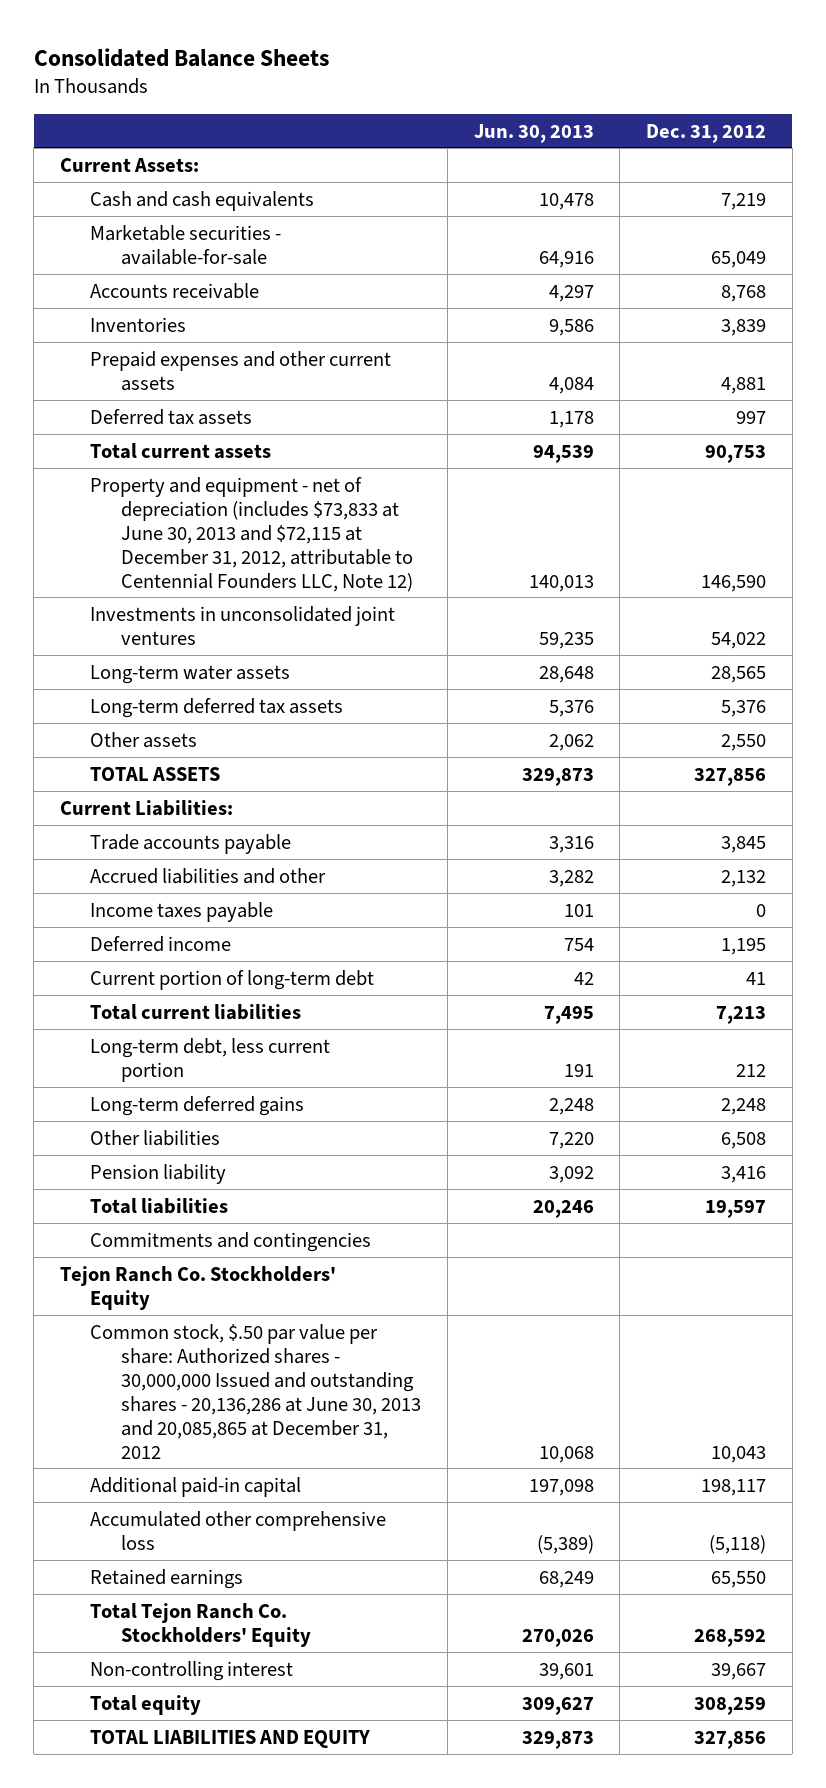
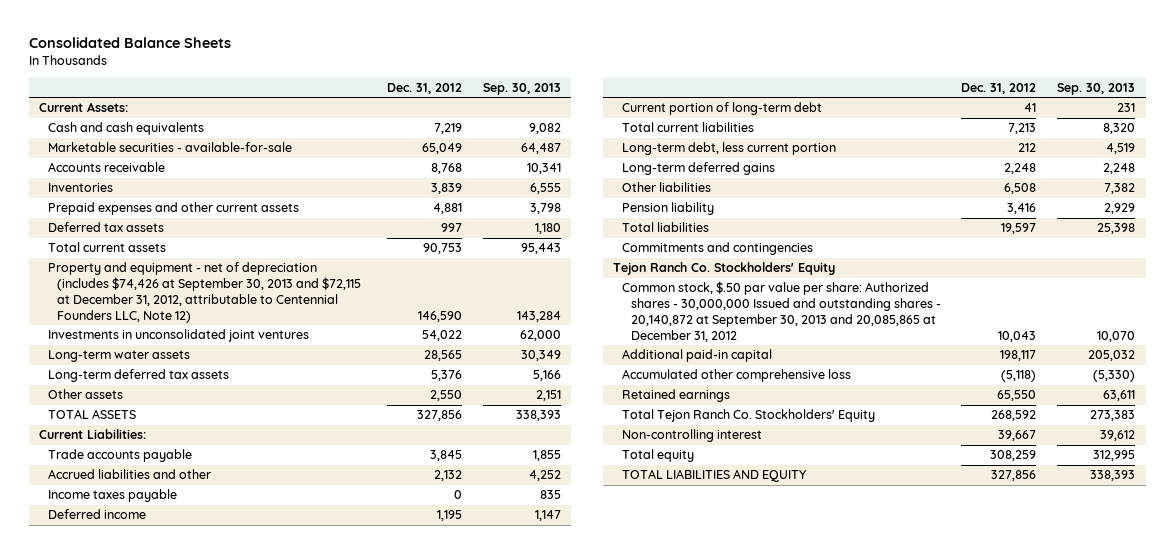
- | Jun. 30, 2013 | Dec. 31, 2012
+ | Dec. 31, 2012 | Sep. 30, 2013
- Property and equipment - net of depreciation (includes $73,833 at June 30, 2013 and $72,115 at December 31, 2012, attributable to Centennial Founders LLC, Note 12) | 140,013 | 146,590
+ Property and equipment - net of depreciation (includes $74,426 at September 30, 2013 and $72,115 at December 31, 2012, attributable to Centennial Founders LLC, Note 12) | 146,590 | 143,284
- Common stock, $.50 par value per share: Authorized shares - 30,000,000 Issued and outstanding shares - 20,136,286 at June 30, 2013 and 20,085,865 at December 31, 2012 | 10,068 | 10,043
+ Common stock, $.50 par value per share: Authorized shares - 30,000,000 Issued and outstanding shares - 20,140,872 at September 30, 2013 and 20,085,865 at December 31, 2012 | 10,043 | 10,070

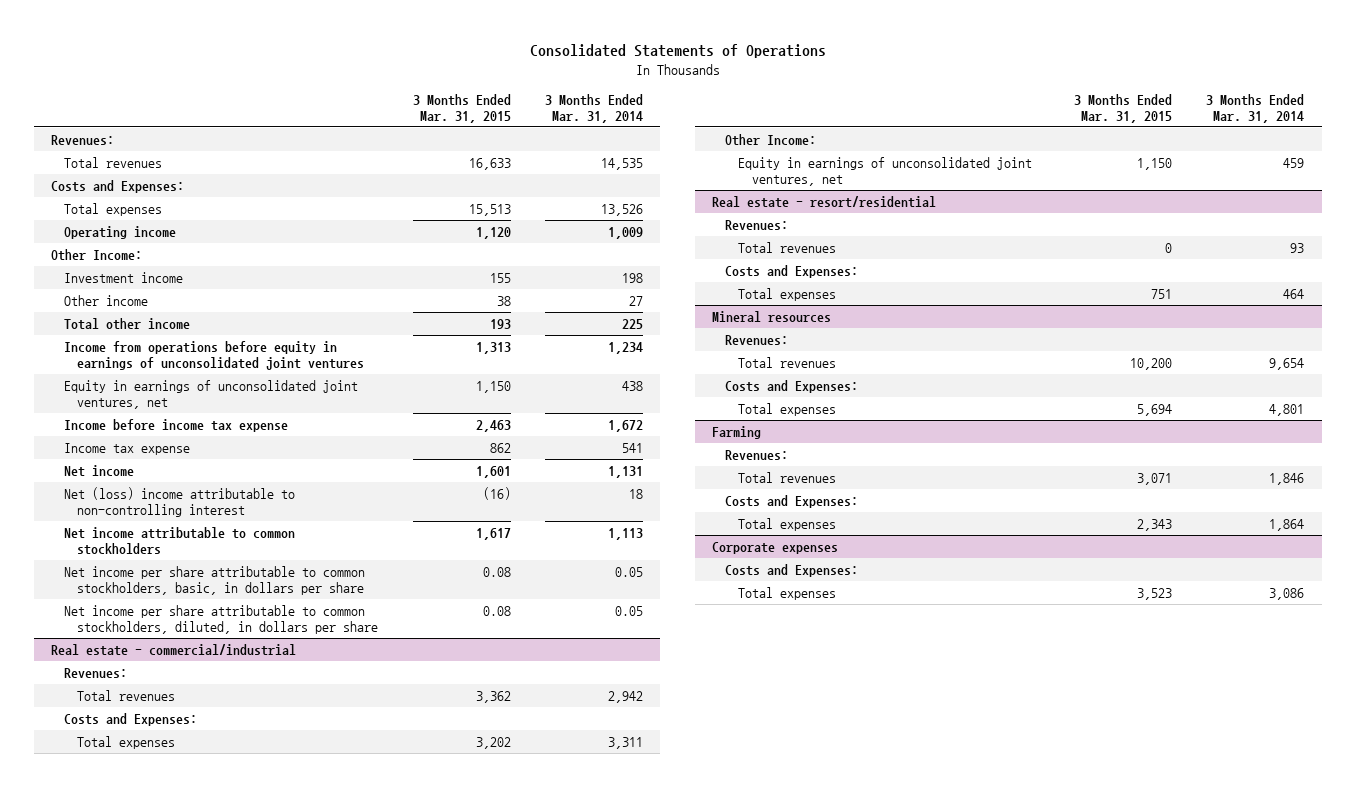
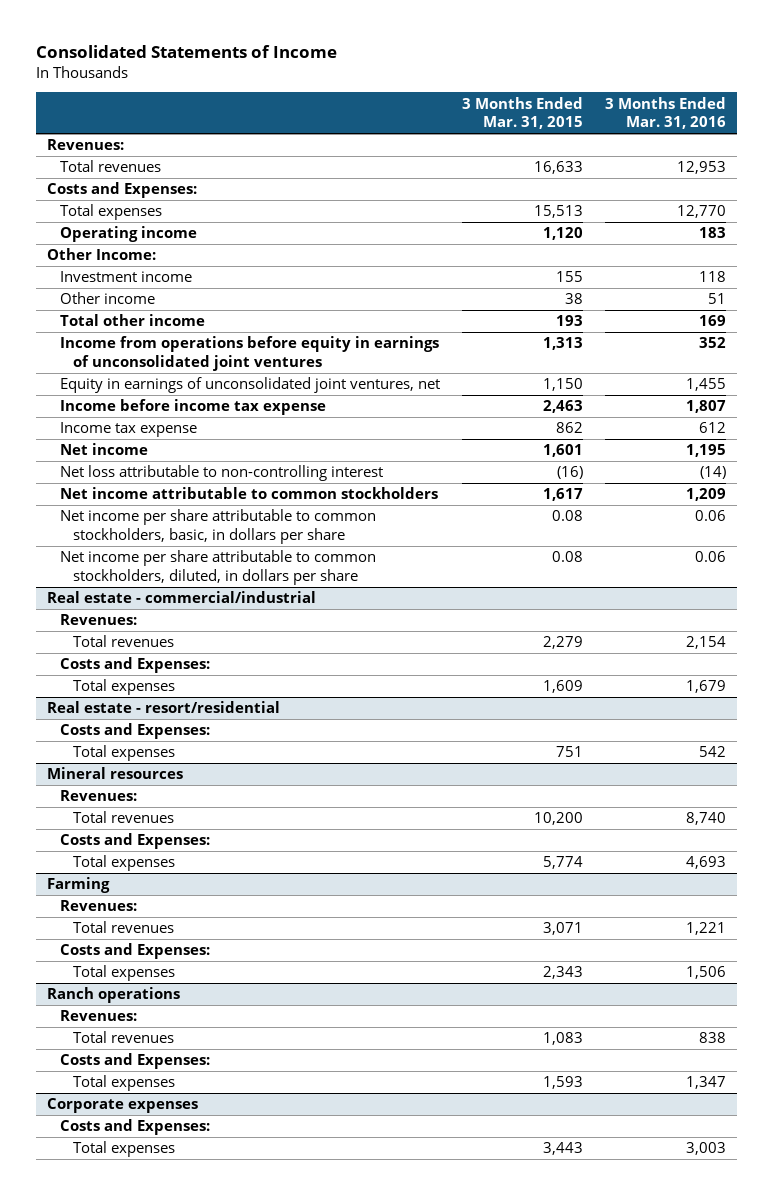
- Consolidated Statements of Operations
+ Consolidated Statements of Income
- | 3 Months Ended Mar. 31, 2015 | 3 Months Ended Mar. 31, 2014
+ | 3 Months Ended Mar. 31, 2015 | 3 Months Ended Mar. 31, 2016
- Net (loss) income attributable to non-controlling interest | (16) | 18
+ Net loss attributable to non-controlling interest | (16) | (14)
@ Real estate - commercial/industrial
- Total revenues | 3,362 | 2,942
+ Total revenues | 2,279 | 2,154
- Total expenses | 3,202 | 3,311
- Other Income:
- Equity in earnings of unconsolidated joint ventures, net | 1,150 | 459
+ Total expenses | 1,609 | 1,679
@ Real estate - resort/residential
- Revenues:
- Total revenues | 0 | 93
@ Mineral resources
- Total expenses | 5,694 | 4,801
+ Total expenses | 5,774 | 4,693
+ Ranch operations
+ Revenues:
+ Total revenues | 1,083 | 838
+ Costs and Expenses:
+ Total expenses | 1,593 | 1,347
@ Corporate expenses
- Total expenses | 3,523 | 3,086
+ Total expenses | 3,443 | 3,003

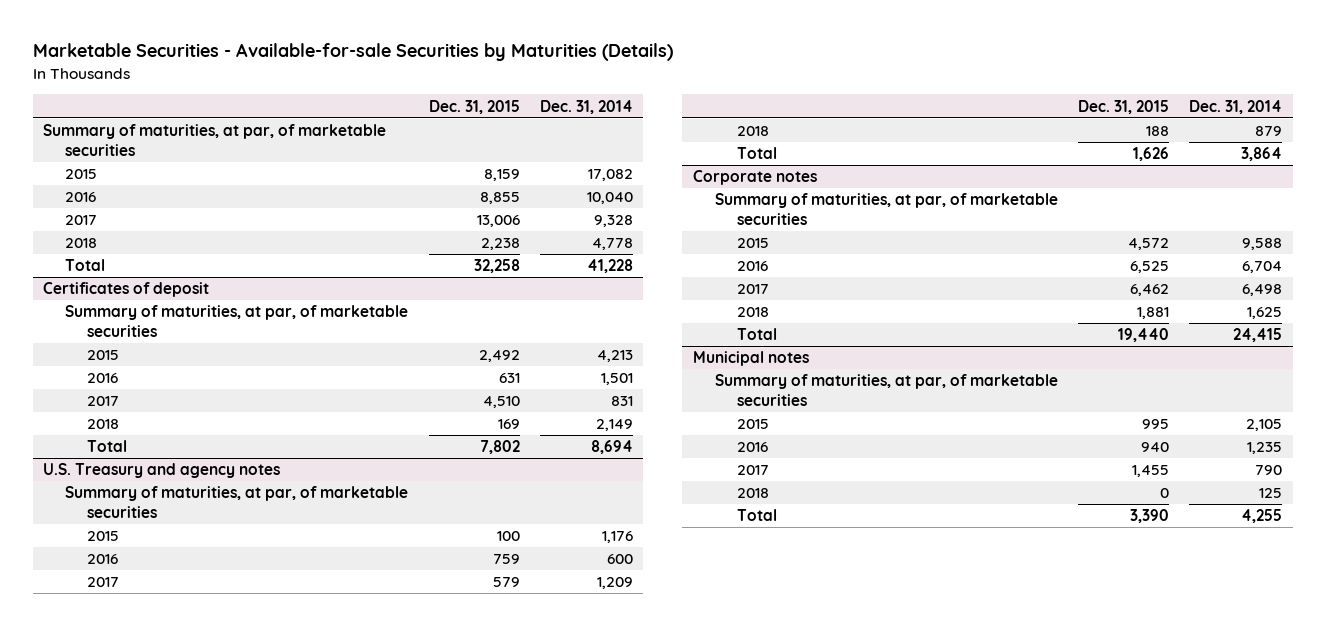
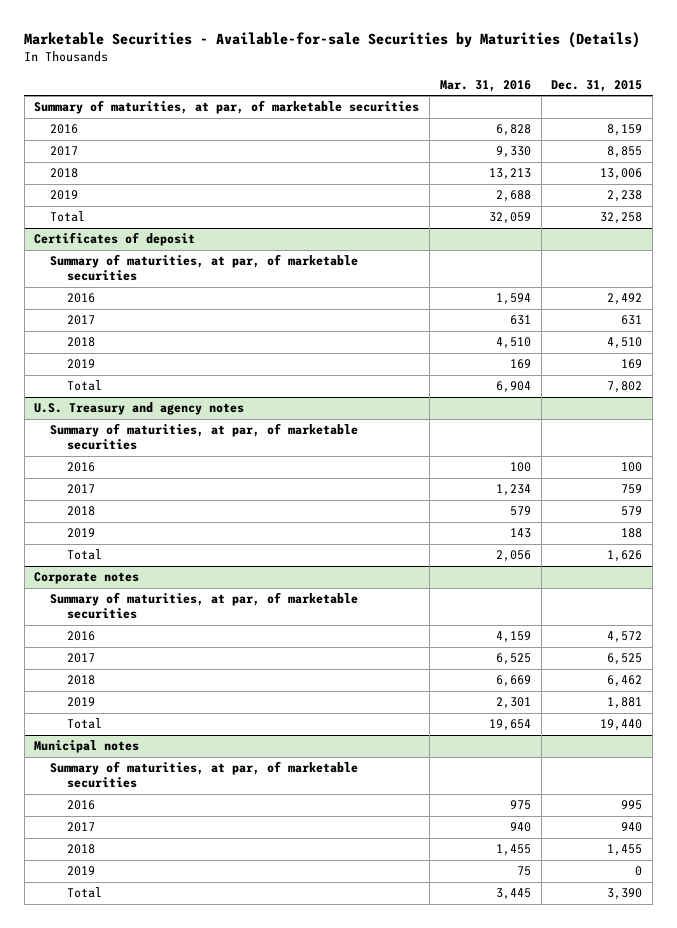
- | Dec. 31, 2015 | Dec. 31, 2014
+ | Mar. 31, 2016 | Dec. 31, 2015
- 2015 | 8,159 | 17,082
- 2016 | 8,855 | 10,040
- 2017 | 13,006 | 9,328
- 2018 | 2,238 | 4,778
+ 2016 | 6,828 | 8,159
+ 2017 | 9,330 | 8,855
+ 2018 | 13,213 | 13,006
+ 2019 | 2,688 | 2,238
@ Certificates of deposit
- 2015 | 2,492 | 4,213
- 2016 | 631 | 1,501
- 2017 | 4,510 | 831
- 2018 | 169 | 2,149
+ 2016 | 1,594 | 2,492
+ 2017 | 631 | 631
+ 2018 | 4,510 | 4,510
+ 2019 | 169 | 169
@ U.S. Treasury and agency notes
- 2015 | 100 | 1,176
- 2016 | 759 | 600
- 2017 | 579 | 1,209
- 2018 | 188 | 879
+ 2016 | 100 | 100
+ 2017 | 1,234 | 759
+ 2018 | 579 | 579
+ 2019 | 143 | 188
@ Corporate notes
- 2015 | 4,572 | 9,588
- 2016 | 6,525 | 6,704
- 2017 | 6,462 | 6,498
- 2018 | 1,881 | 1,625
+ 2016 | 4,159 | 4,572
+ 2017 | 6,525 | 6,525
+ 2018 | 6,669 | 6,462
+ 2019 | 2,301 | 1,881
@ Municipal notes
- 2015 | 995 | 2,105
- 2016 | 940 | 1,235
- 2017 | 1,455 | 790
- 2018 | 0 | 125
+ 2016 | 975 | 995
+ 2017 | 940 | 940
+ 2018 | 1,455 | 1,455
+ 2019 | 75 | 0

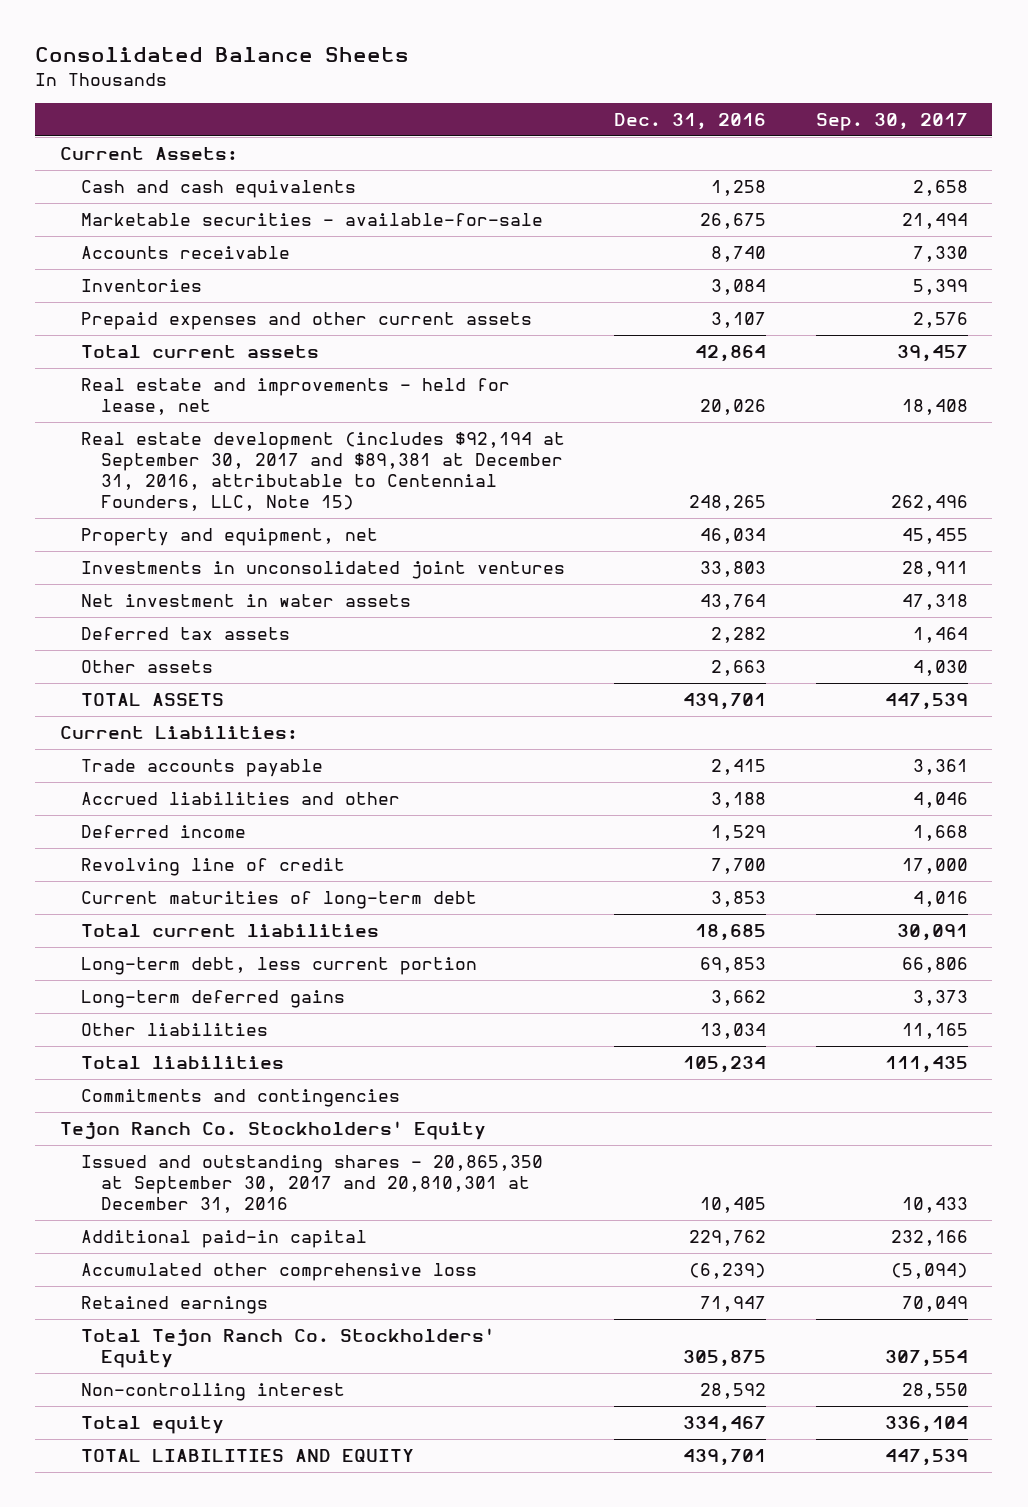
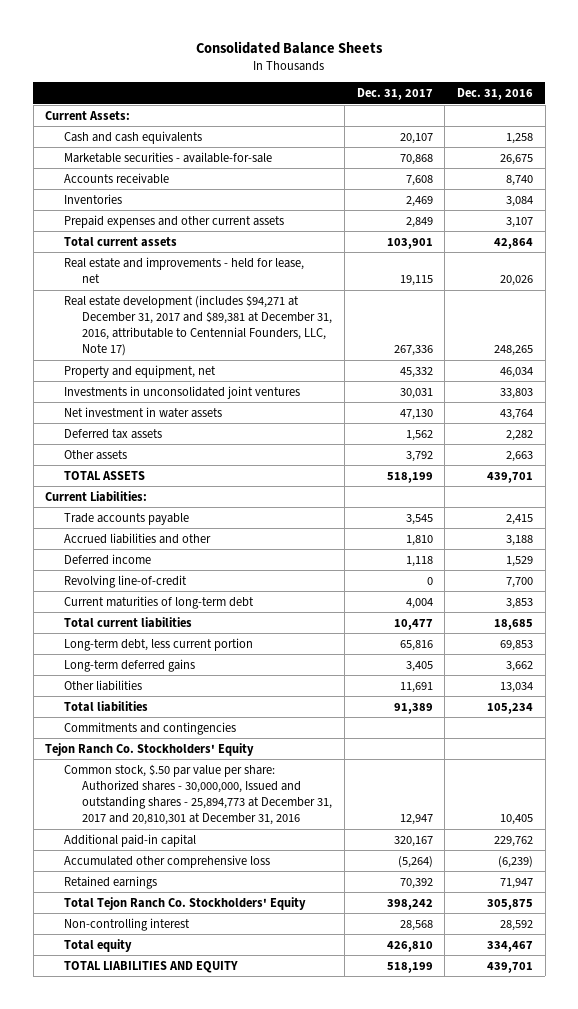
- | Dec. 31, 2016 | Sep. 30, 2017
+ | Dec. 31, 2017 | Dec. 31, 2016
- Real estate development (includes $92,194 at September 30, 2017 and $89,381 at December 31, 2016, attributable to Centennial Founders, LLC, Note 15) | 248,265 | 262,496
+ Real estate development (includes $94,271 at December 31, 2017 and $89,381 at December 31, 2016, attributable to Centennial Founders, LLC, Note 17) | 267,336 | 248,265
- Revolving line of credit | 7,700 | 17,000
+ Revolving line-of-credit | 0 | 7,700
- Issued and outstanding shares - 20,865,350 at September 30, 2017 and 20,810,301 at December 31, 2016 | 10,405 | 10,433
+ Common stock, $.50 par value per share: Authorized shares - 30,000,000, Issued and outstanding shares - 25,894,773 at December 31, 2017 and 20,810,301 at December 31, 2016 | 12,947 | 10,405

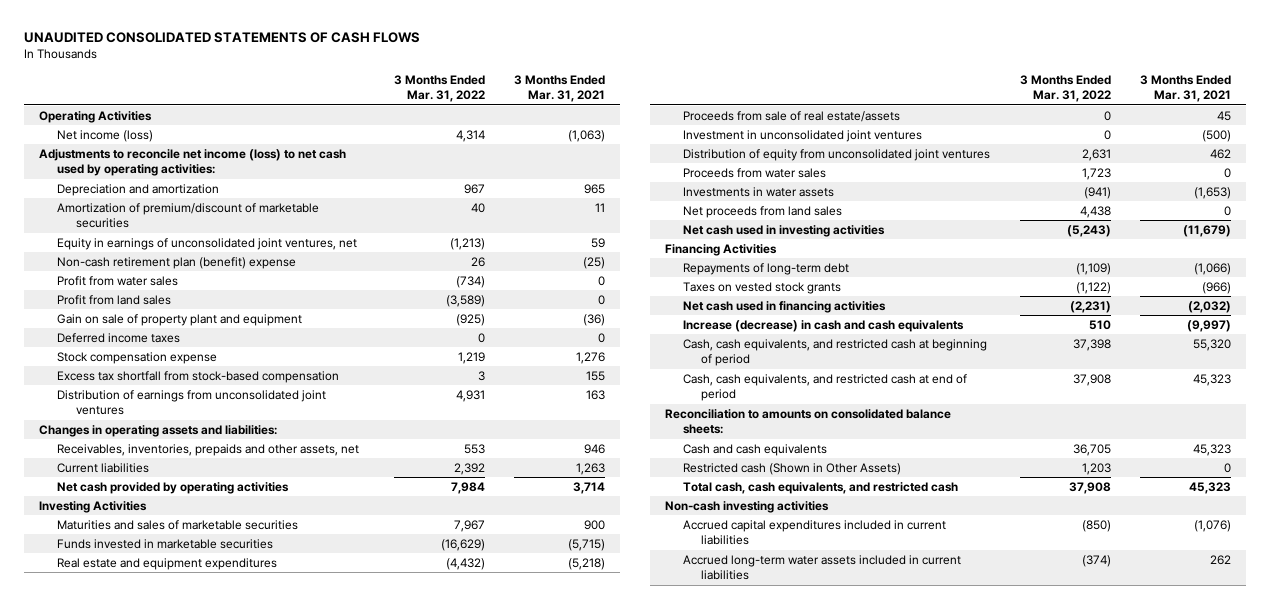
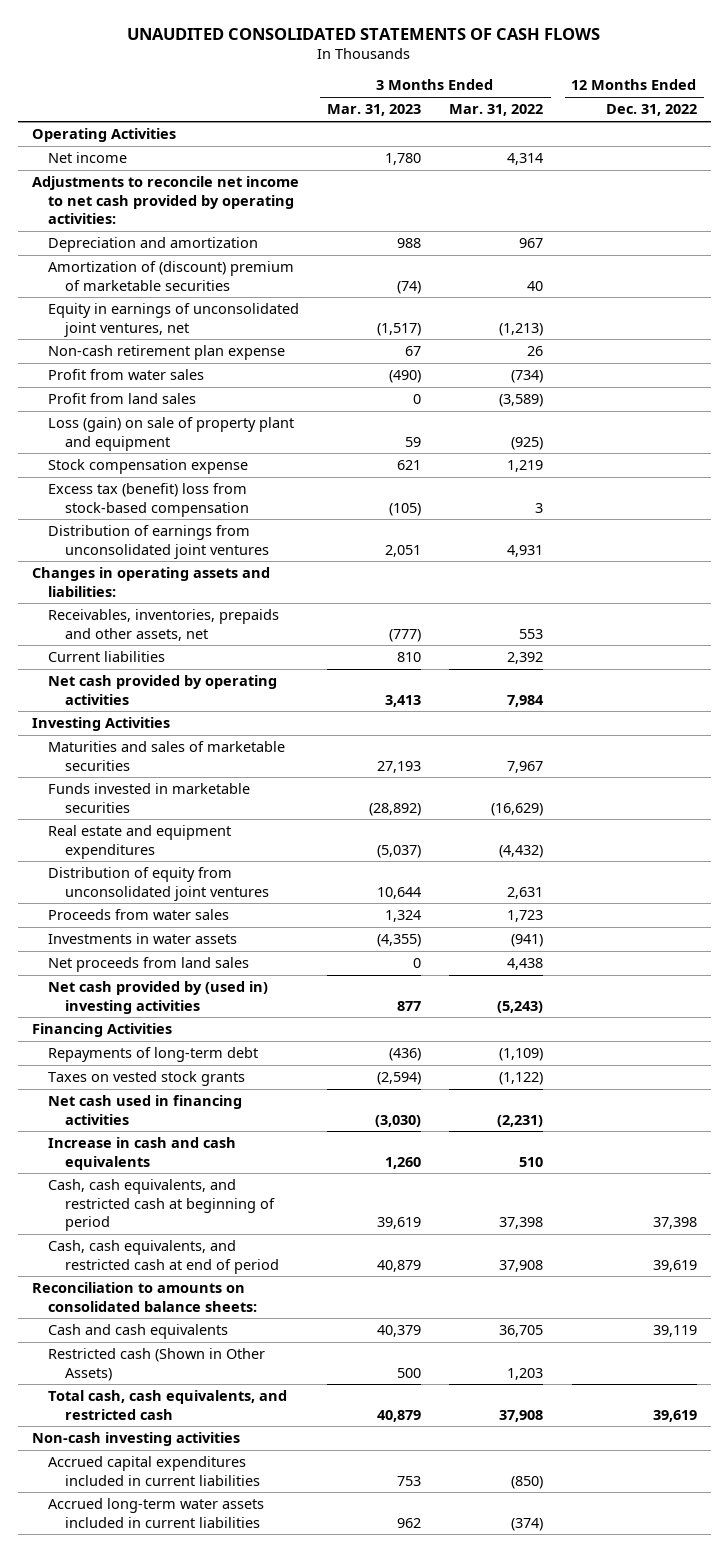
- | 3 Months Ended Mar. 31, 2022 | 3 Months Ended Mar. 31, 2021
+ | 3 Months Ended Mar. 31, 2023 | 3 Months Ended Mar. 31, 2022 | 12 Months Ended Dec. 31, 2022
- Net income (loss) | 4,314 | (1,063)
- Adjustments to reconcile net income (loss) to net cash used by operating activities:
+ Net income | 1,780 | 4,314 |
+ Adjustments to reconcile net income to net cash provided by operating activities:
- Amortization of premium/discount of marketable securities | 40 | 11
+ Amortization of (discount) premium of marketable securities | (74) | 40 |
- Non-cash retirement plan (benefit) expense | 26 | (25)
+ Non-cash retirement plan expense | 67 | 26 |
- Gain on sale of property plant and equipment | (925) | (36)
- Deferred income taxes | 0 | 0
+ Loss (gain) on sale of property plant and equipment | 59 | (925) |
- Excess tax shortfall from stock-based compensation | 3 | 155
+ Excess tax (benefit) loss from stock-based compensation | (105) | 3 |
- Proceeds from sale of real estate/assets | 0 | 45
- Investment in unconsolidated joint ventures | 0 | (500)
- Net cash used in investing activities | (5,243) | (11,679)
+ Net cash provided by (used in) investing activities | 877 | (5,243) |
- Increase (decrease) in cash and cash equivalents | 510 | (9,997)
+ Increase in cash and cash equivalents | 1,260 | 510 |

